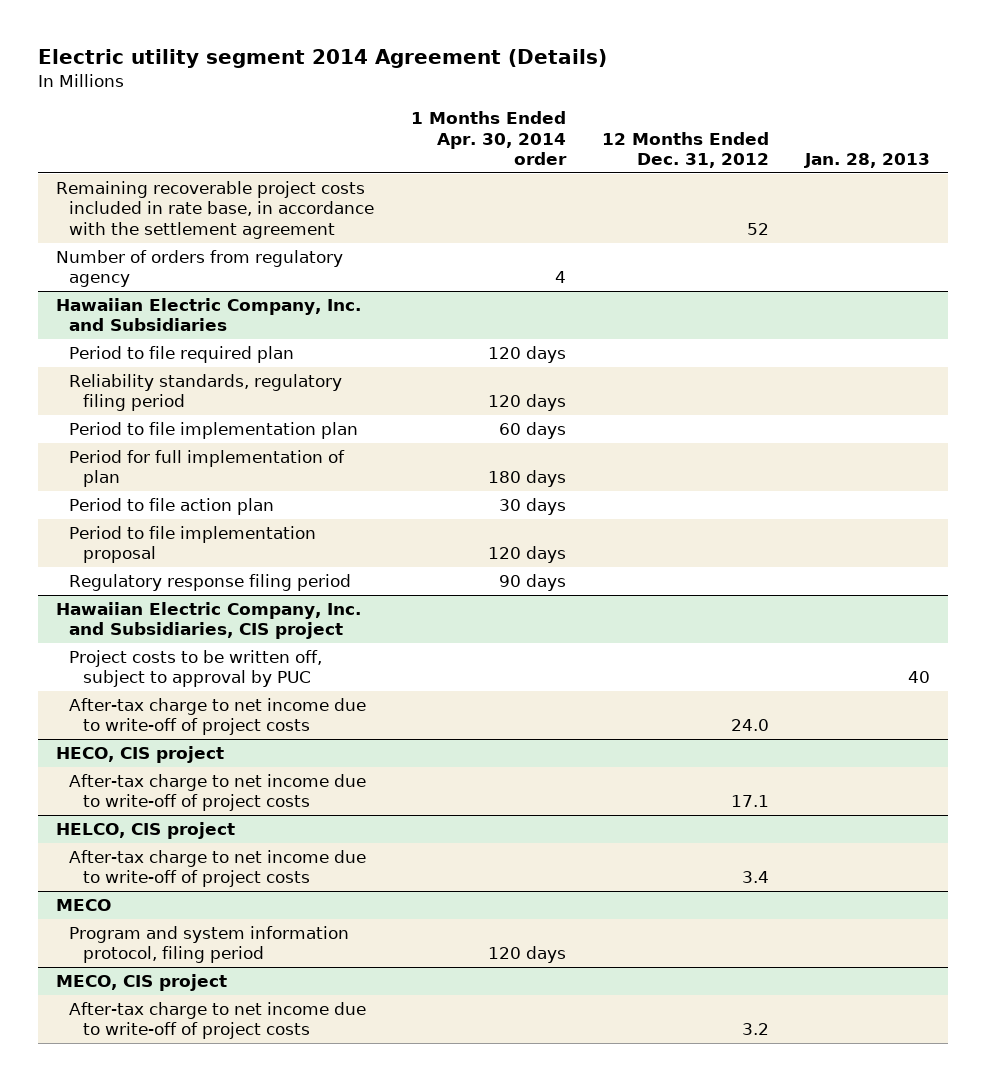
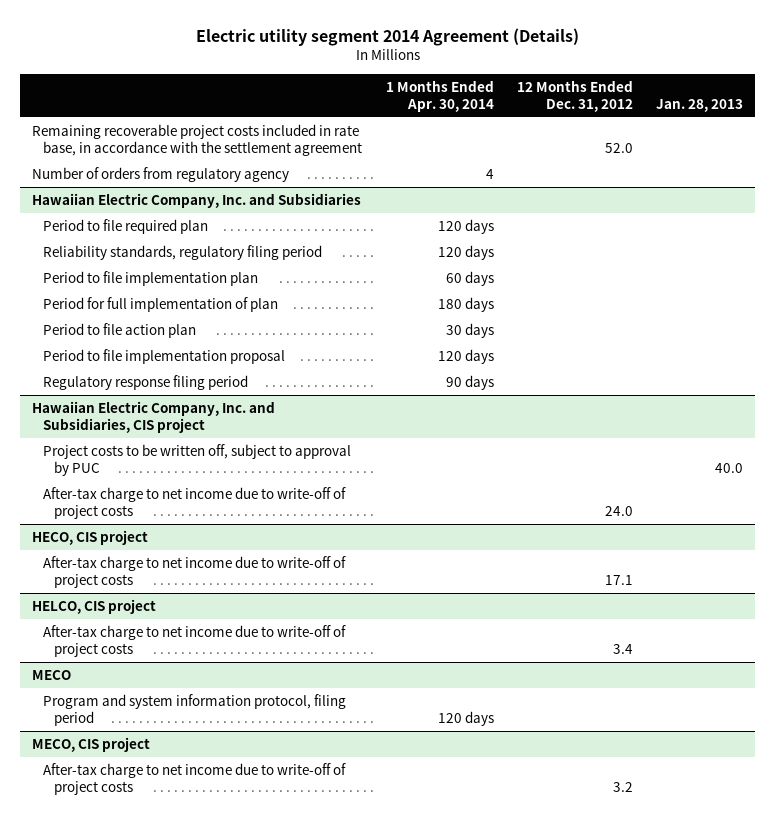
- | 1 Months Ended Apr. 30, 2014 order | 12 Months Ended Dec. 31, 2012 | Jan. 28, 2013
+ | 1 Months Ended Apr. 30, 2014 | 12 Months Ended Dec. 31, 2012 | Jan. 28, 2013
- Remaining recoverable project costs included in rate base, in accordance with the settlement agreement | | 52 |
+ Remaining recoverable project costs included in rate base, in accordance with the settlement agreement | | 52.0 |
@ Hawaiian Electric Company, Inc. and Subsidiaries, CIS project
- Project costs to be written off, subject to approval by PUC | | | 40
+ Project costs to be written off, subject to approval by PUC | | | 40.0

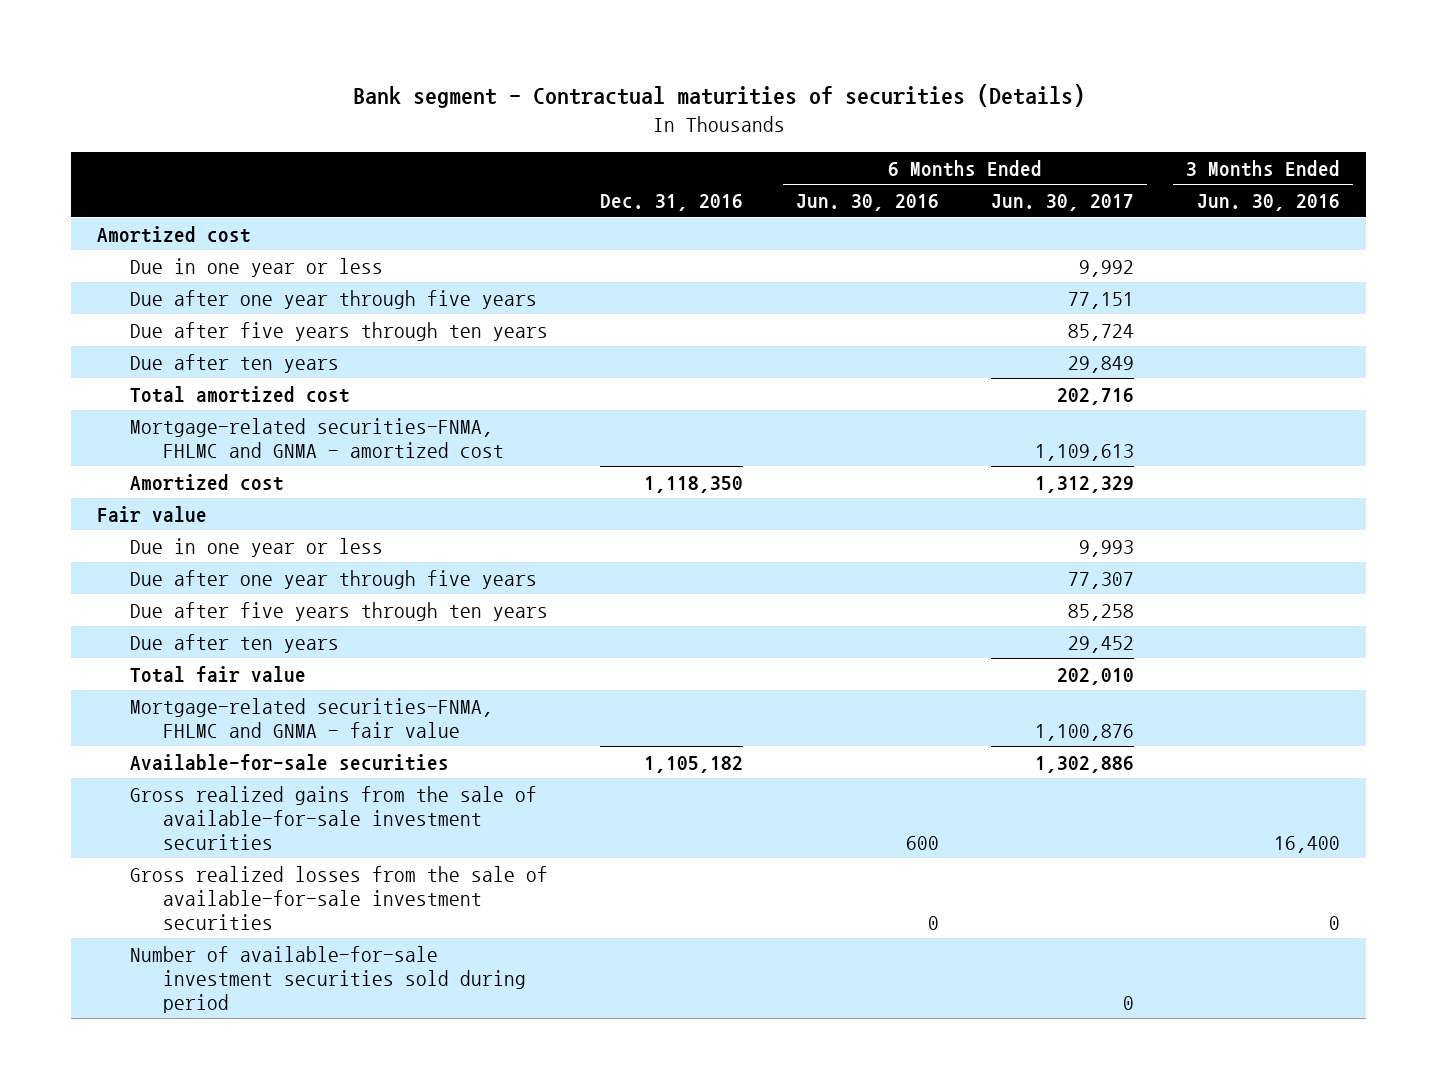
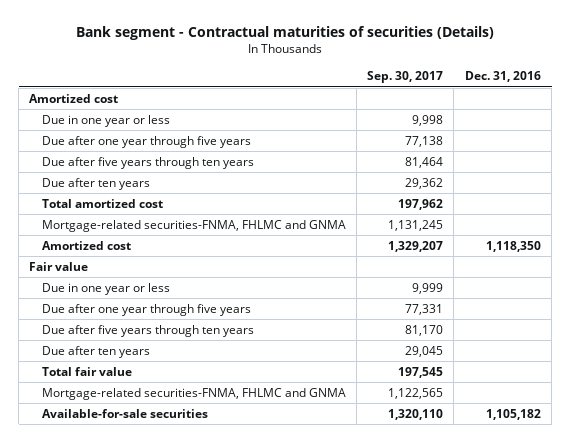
- | Dec. 31, 2016 | 6 Months Ended Jun. 30, 2016 | 6 Months Ended Jun. 30, 2017 | 3 Months Ended Jun. 30, 2016
+ | Sep. 30, 2017 | Dec. 31, 2016
- Mortgage-related securities-FNMA, FHLMC and GNMA - amortized cost | | | 1,109,613 |
+ Mortgage-related securities-FNMA, FHLMC and GNMA | 1,131,245 |
- Mortgage-related securities-FNMA, FHLMC and GNMA - fair value | | | 1,100,876 |
+ Mortgage-related securities-FNMA, FHLMC and GNMA | 1,122,565 |
- Gross realized gains from the sale of available-for-sale investment securities | | 600 | | 16,400
- Gross realized losses from the sale of available-for-sale investment securities | | 0 | | 0
- Number of available-for-sale investment securities sold during period | | | 0 |

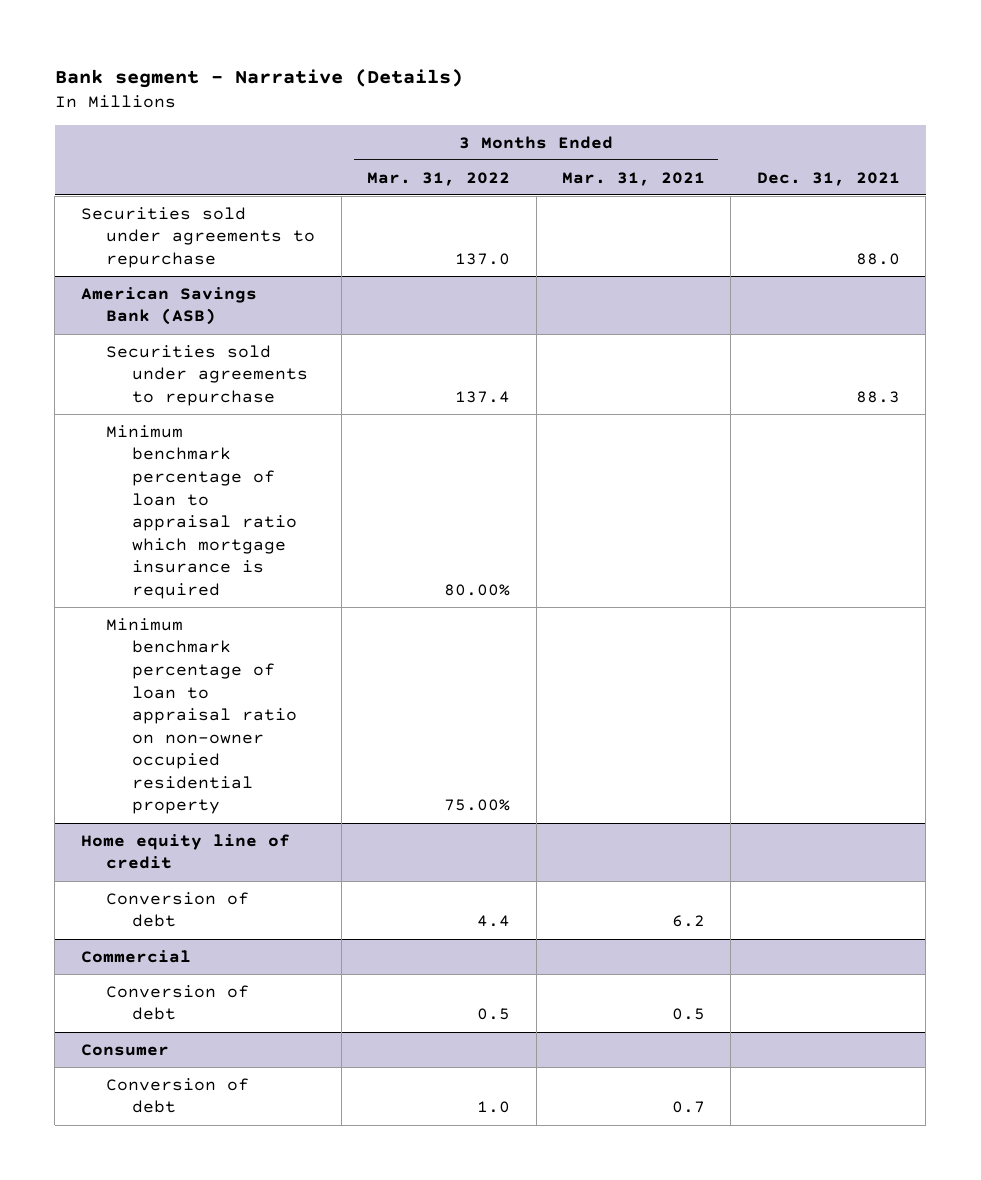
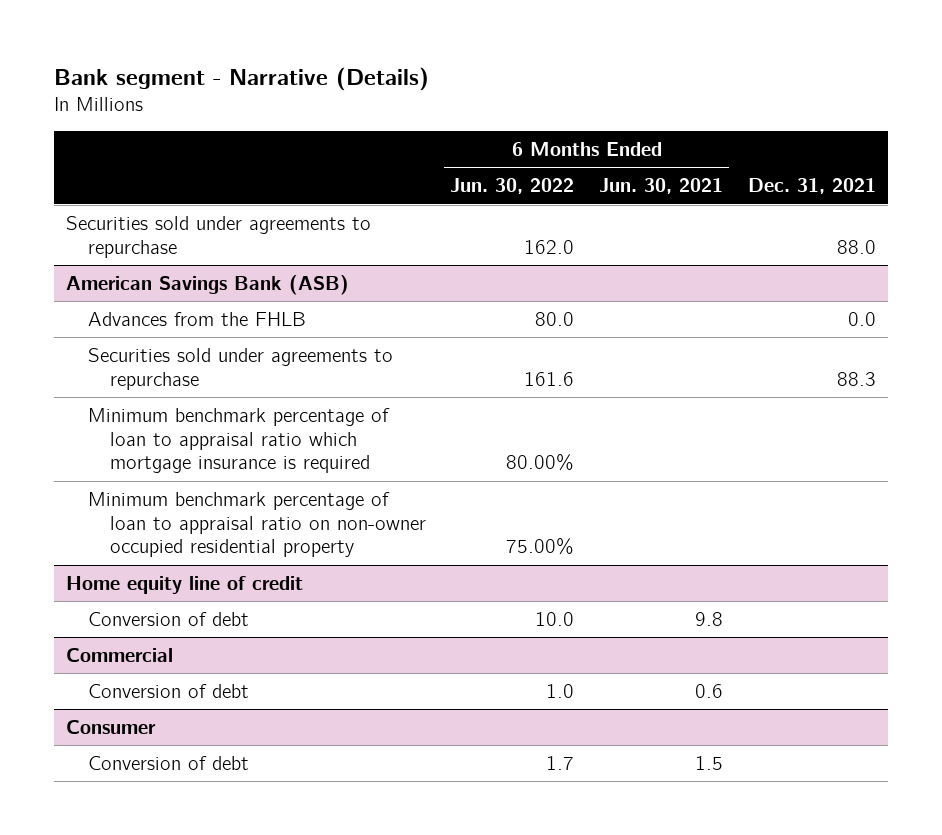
- | 3 Months Ended Mar. 31, 2022 | 3 Months Ended Mar. 31, 2021 | Dec. 31, 2021
+ | 6 Months Ended Jun. 30, 2022 | 6 Months Ended Jun. 30, 2021 | Dec. 31, 2021
@ American Savings Bank (ASB)
+ Advances from the FHLB | 80.0 | | 0.0

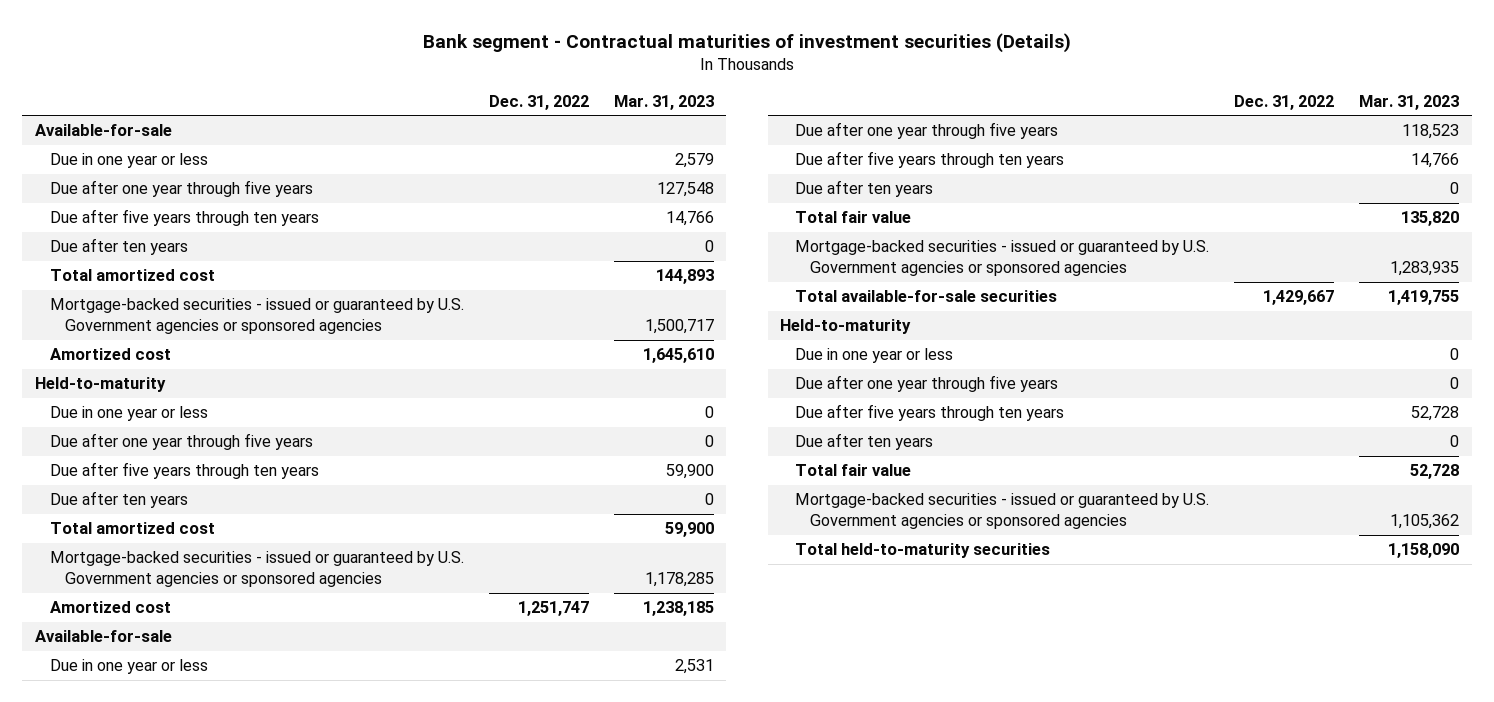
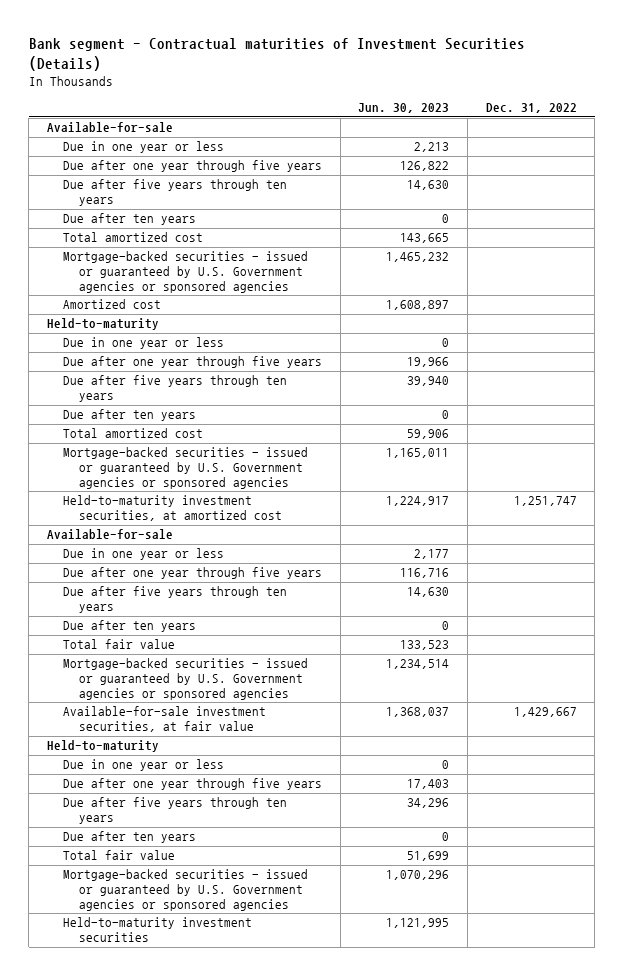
- Bank segment - Contractual maturities of investment securities (Details)
+ Bank segment - Contractual maturities of Investment Securities (Details)
- | Dec. 31, 2022 | Mar. 31, 2023
+ | Jun. 30, 2023 | Dec. 31, 2022
- Amortized cost | 1,251,747 | 1,238,185
+ Held-to-maturity investment securities, at amortized cost | 1,224,917 | 1,251,747
- Total available-for-sale securities | 1,429,667 | 1,419,755
+ Available-for-sale investment securities, at fair value | 1,368,037 | 1,429,667
- Total held-to-maturity securities | | 1,158,090
+ Held-to-maturity investment securities | 1,121,995 |

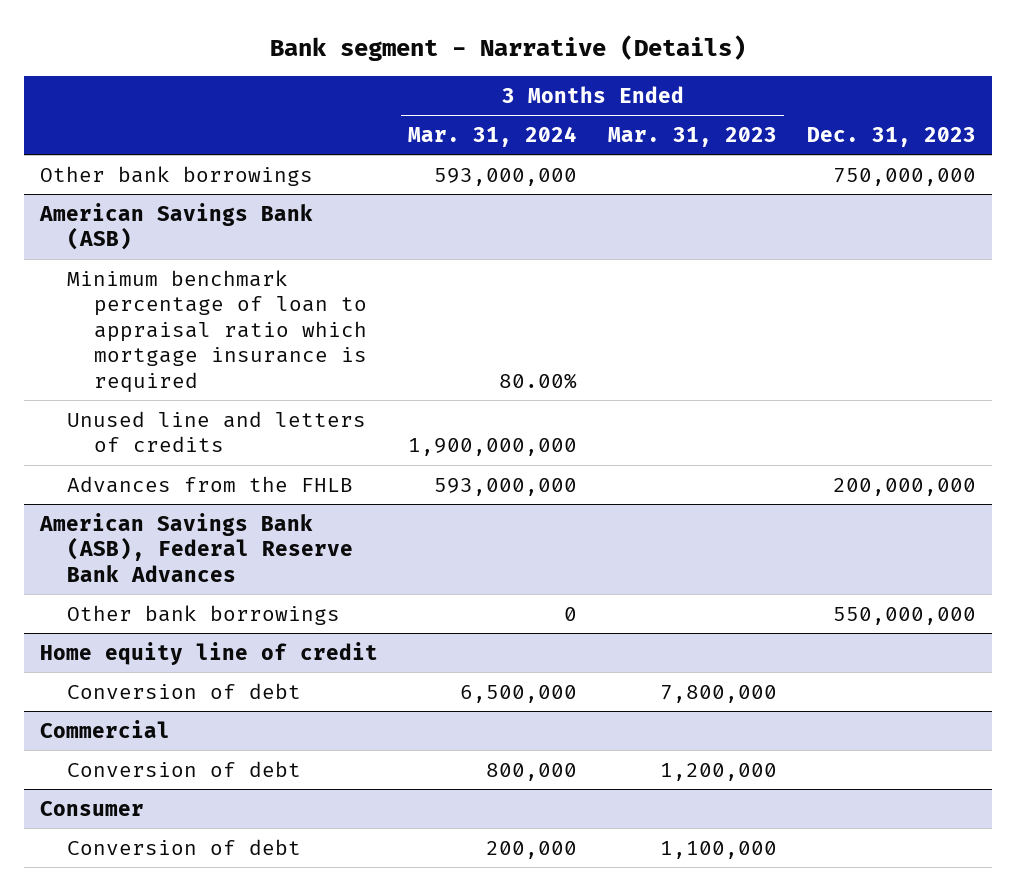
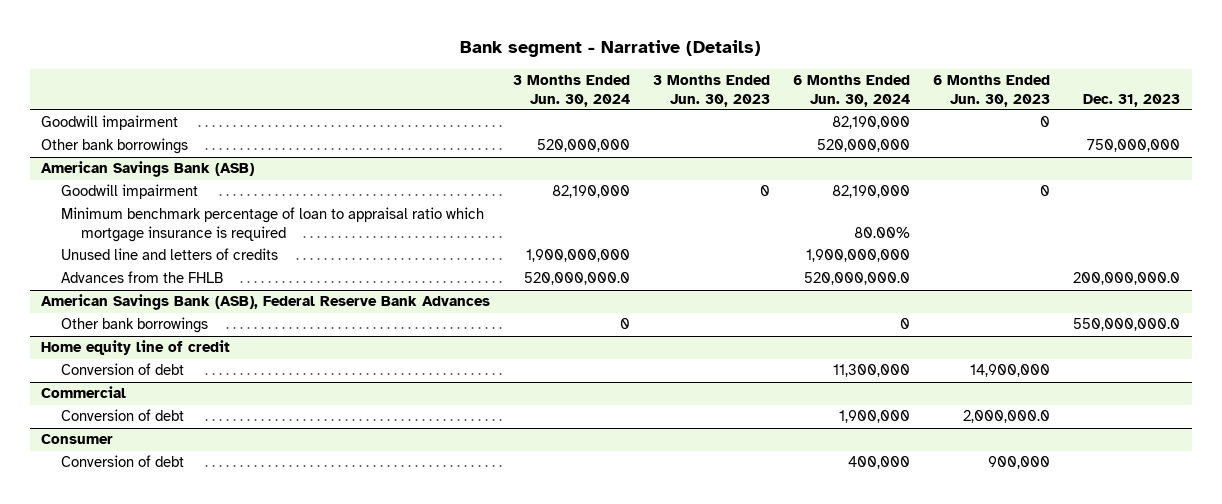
- | 3 Months Ended Mar. 31, 2024 | 3 Months Ended Mar. 31, 2023 | Dec. 31, 2023
+ | 3 Months Ended Jun. 30, 2024 | 3 Months Ended Jun. 30, 2023 | 6 Months Ended Jun. 30, 2024 | 6 Months Ended Jun. 30, 2023 | Dec. 31, 2023
+ Goodwill impairment | | | 82,190,000 | 0 |
@ American Savings Bank (ASB)
+ Goodwill impairment | 82,190,000 | 0 | 82,190,000 | 0 |
- Advances from the FHLB | 593,000,000 | | 200,000,000
+ Advances from the FHLB | 520,000,000.0 | | 520,000,000.0 | | 200,000,000.0
@ American Savings Bank (ASB), Federal Reserve Bank Advances
- Other bank borrowings | 0 | | 550,000,000
+ Other bank borrowings | 0 | | 0 | | 550,000,000.0

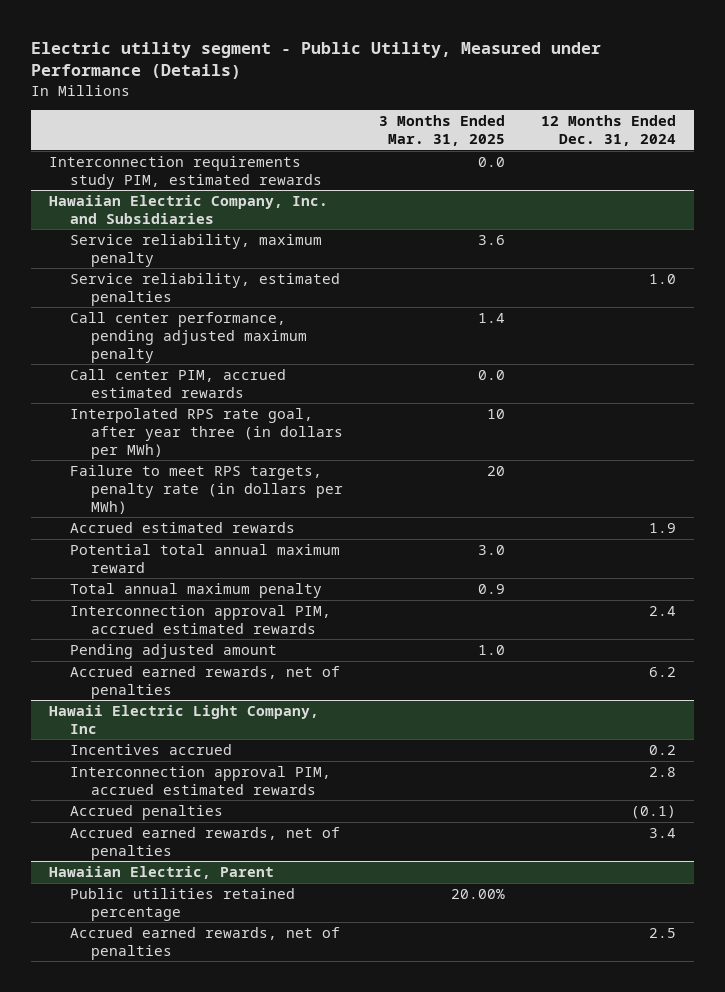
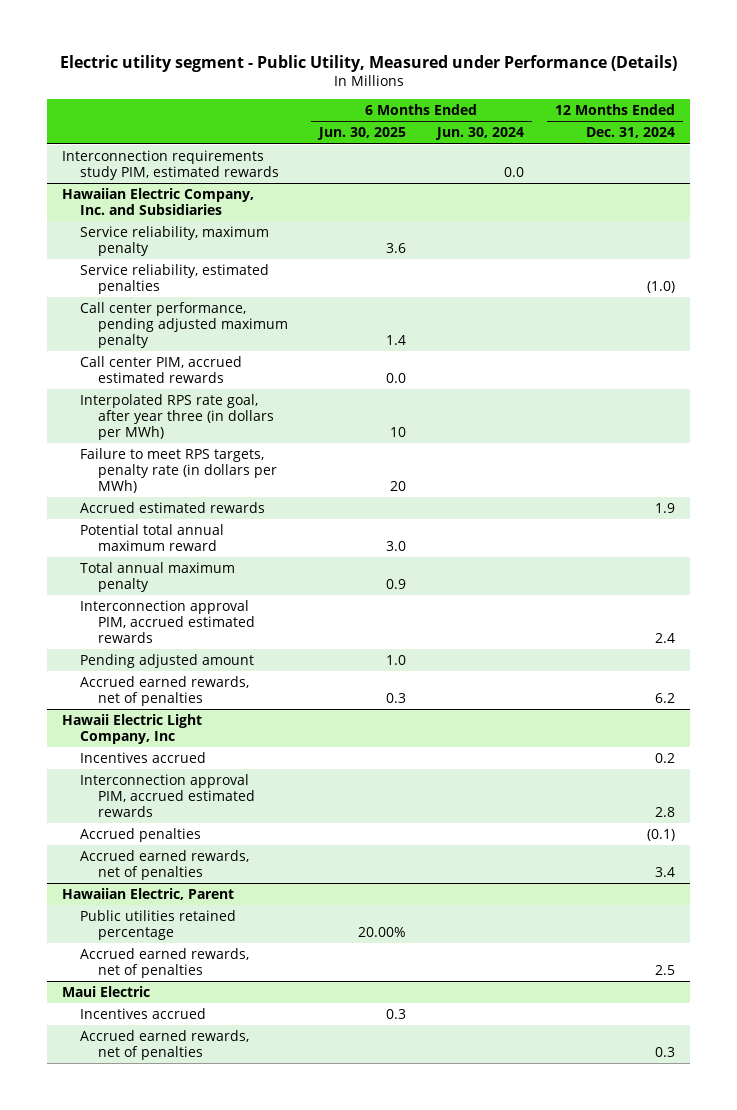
- | 3 Months Ended Mar. 31, 2025 | 12 Months Ended Dec. 31, 2024
+ | 6 Months Ended Jun. 30, 2025 | 6 Months Ended Jun. 30, 2024 | 12 Months Ended Dec. 31, 2024
@ Hawaiian Electric Company, Inc. and Subsidiaries
- Service reliability, estimated penalties | | 1.0
+ Service reliability, estimated penalties | | | (1.0)
+ Maui Electric
+ Incentives accrued | 0.3 | |
+ Accrued earned rewards, net of penalties | | | 0.3

